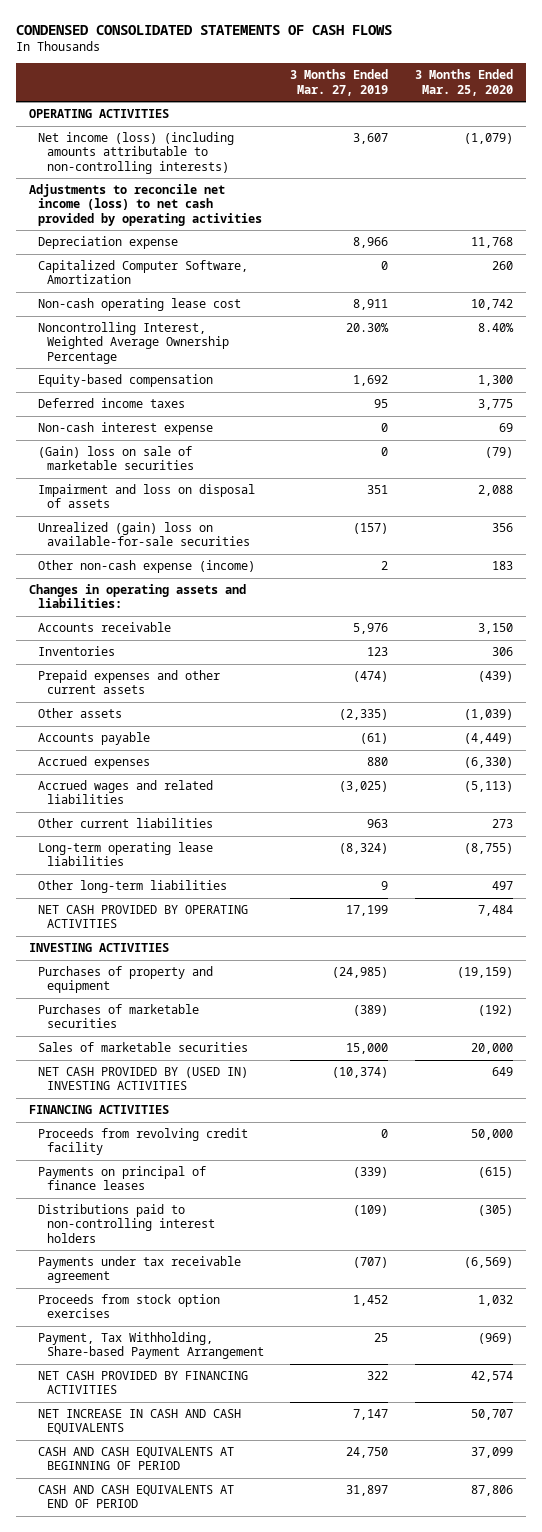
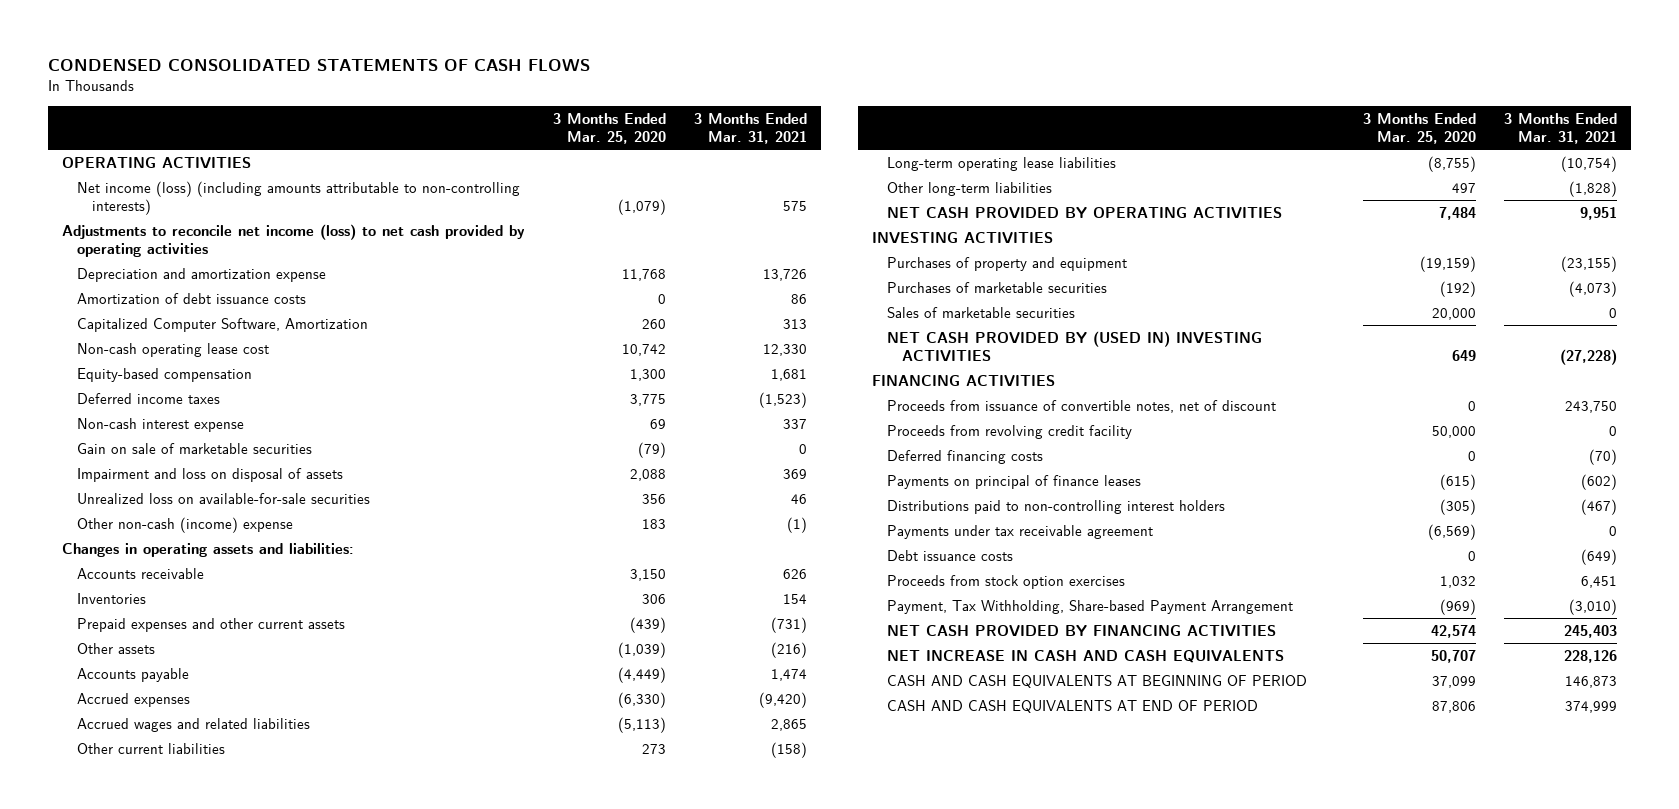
- | 3 Months Ended Mar. 27, 2019 | 3 Months Ended Mar. 25, 2020
+ | 3 Months Ended Mar. 25, 2020 | 3 Months Ended Mar. 31, 2021
- Depreciation expense | 8,966 | 11,768
+ Depreciation and amortization expense | 11,768 | 13,726
+ Amortization of debt issuance costs | 0 | 86
- Noncontrolling Interest, Weighted Average Ownership Percentage | 20.30% | 8.40%
- (Gain) loss on sale of marketable securities | 0 | (79)
+ Gain on sale of marketable securities | (79) | 0
- Unrealized (gain) loss on available-for-sale securities | (157) | 356
- Other non-cash expense (income) | 2 | 183
+ Unrealized loss on available-for-sale securities | 356 | 46
+ Other non-cash (income) expense | 183 | (1)
+ Proceeds from issuance of convertible notes, net of discount | 0 | 243,750
+ Deferred financing costs | 0 | (70)
+ Debt issuance costs | 0 | (649)

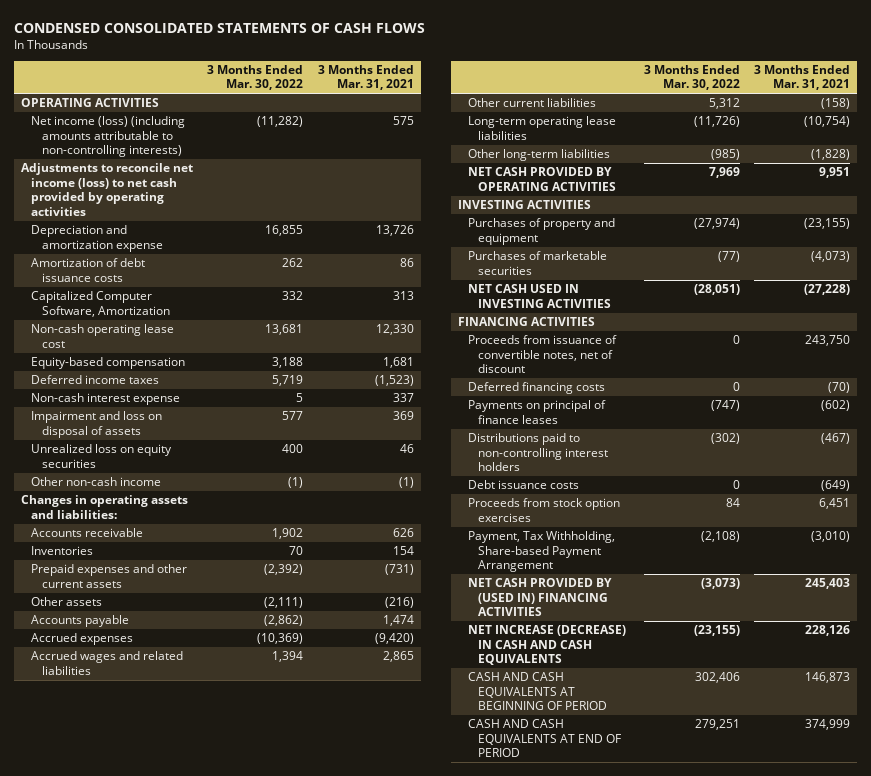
- | 3 Months Ended Mar. 25, 2020 | 3 Months Ended Mar. 31, 2021
+ | 3 Months Ended Mar. 30, 2022 | 3 Months Ended Mar. 31, 2021
- Gain on sale of marketable securities | (79) | 0
- Unrealized loss on available-for-sale securities | 356 | 46
- Other non-cash (income) expense | 183 | (1)
+ Unrealized loss on equity securities | 400 | 46
+ Other non-cash income | (1) | (1)
- Sales of marketable securities | 20,000 | 0
- NET CASH PROVIDED BY (USED IN) INVESTING ACTIVITIES | 649 | (27,228)
+ NET CASH USED IN INVESTING ACTIVITIES | (28,051) | (27,228)
- Proceeds from revolving credit facility | 50,000 | 0
- Payments under tax receivable agreement | (6,569) | 0
- NET CASH PROVIDED BY FINANCING ACTIVITIES | 42,574 | 245,403
- NET INCREASE IN CASH AND CASH EQUIVALENTS | 50,707 | 228,126
+ NET CASH PROVIDED BY (USED IN) FINANCING ACTIVITIES | (3,073) | 245,403
+ NET INCREASE (DECREASE) IN CASH AND CASH EQUIVALENTS | (23,155) | 228,126

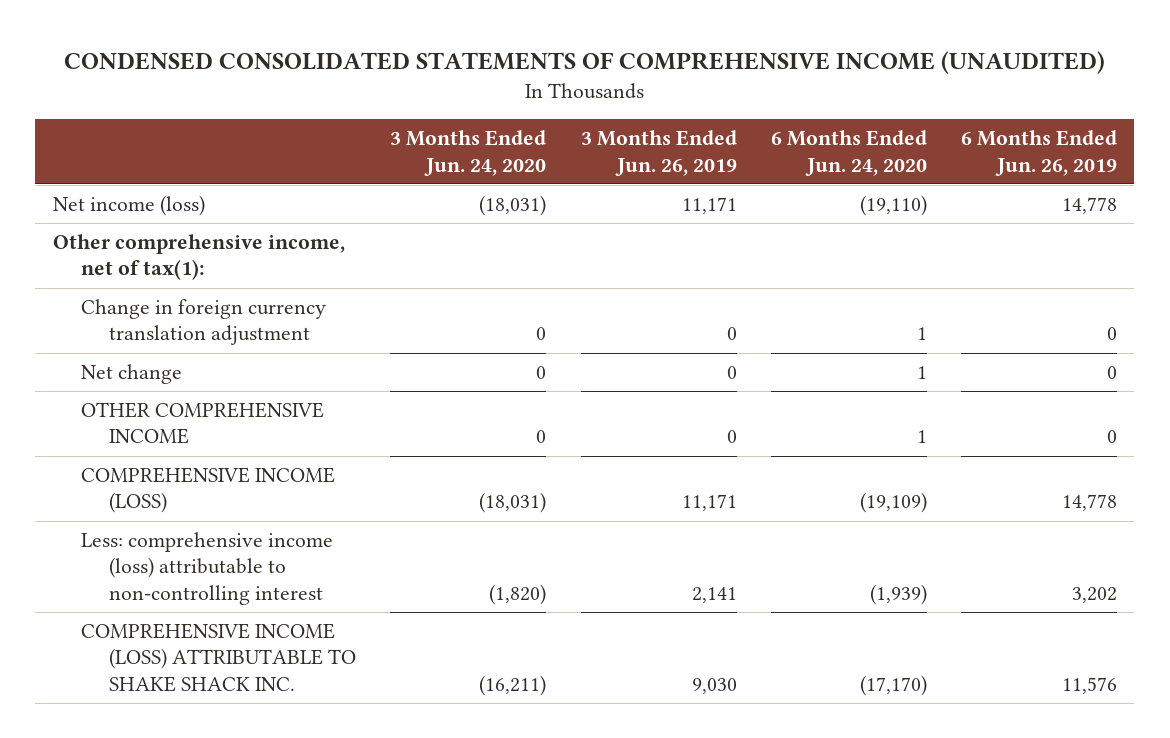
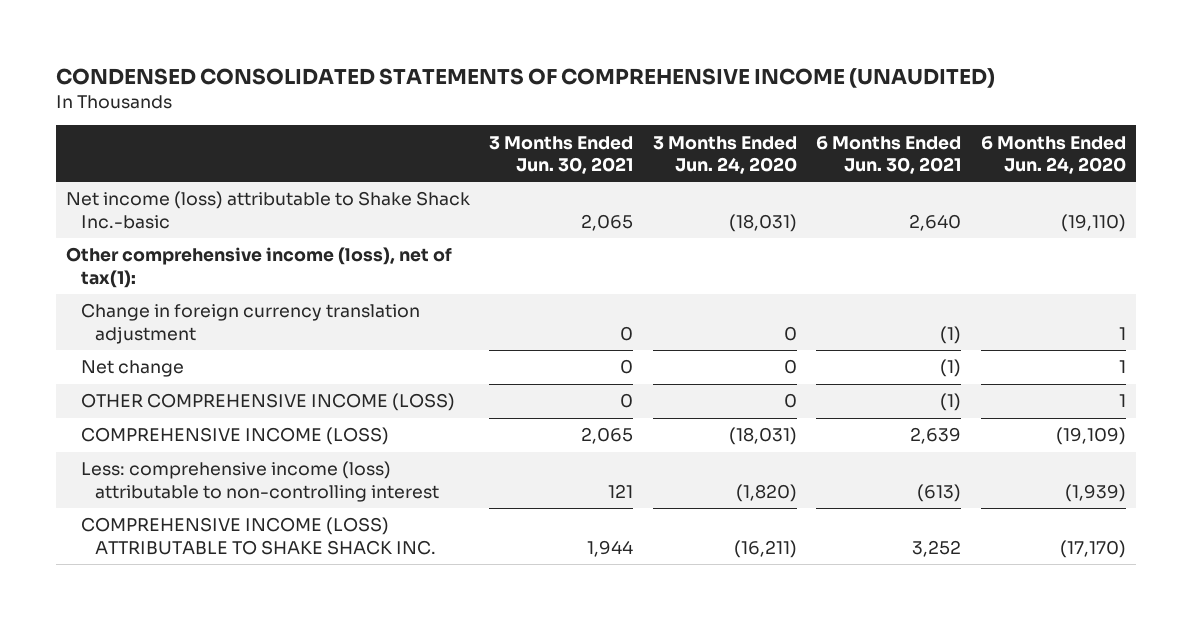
- | 3 Months Ended Jun. 24, 2020 | 3 Months Ended Jun. 26, 2019 | 6 Months Ended Jun. 24, 2020 | 6 Months Ended Jun. 26, 2019
+ | 3 Months Ended Jun. 30, 2021 | 3 Months Ended Jun. 24, 2020 | 6 Months Ended Jun. 30, 2021 | 6 Months Ended Jun. 24, 2020
- Net income (loss) | (18,031) | 11,171 | (19,110) | 14,778
- Other comprehensive income, net of tax(1):
+ Net income (loss) attributable to Shake Shack Inc.-basic | 2,065 | (18,031) | 2,640 | (19,110)
+ Other comprehensive income (loss), net of tax(1):
- OTHER COMPREHENSIVE INCOME | 0 | 0 | 1 | 0
+ OTHER COMPREHENSIVE INCOME (LOSS) | 0 | 0 | (1) | 1

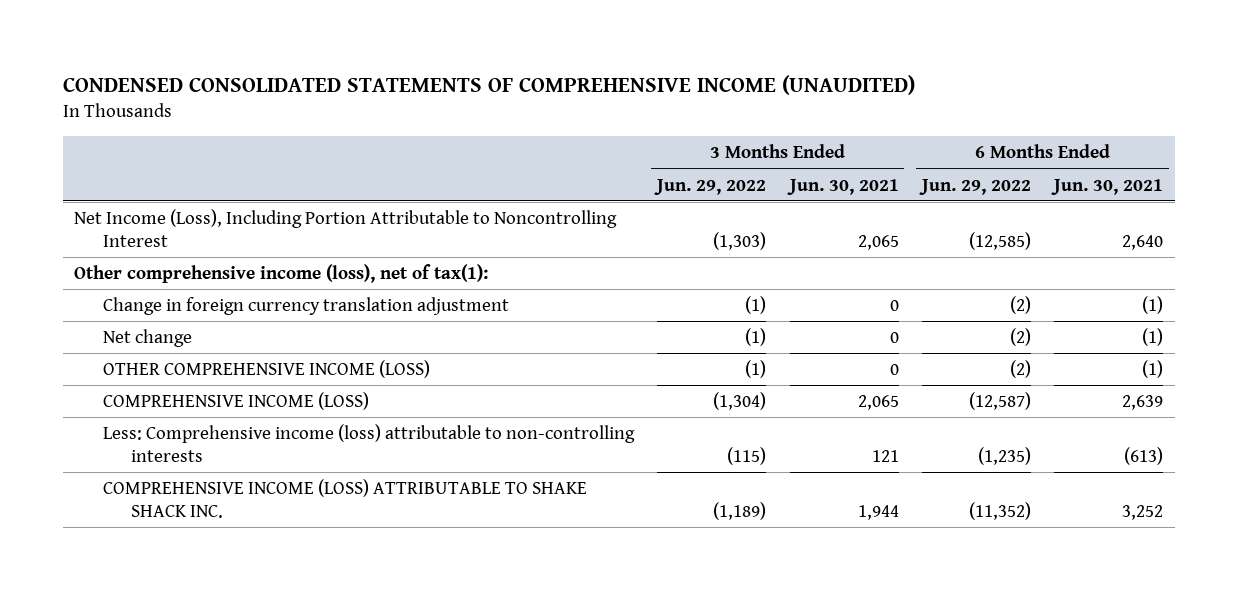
- | 3 Months Ended Jun. 30, 2021 | 3 Months Ended Jun. 24, 2020 | 6 Months Ended Jun. 30, 2021 | 6 Months Ended Jun. 24, 2020
+ | 3 Months Ended Jun. 29, 2022 | 3 Months Ended Jun. 30, 2021 | 6 Months Ended Jun. 29, 2022 | 6 Months Ended Jun. 30, 2021
- Net income (loss) attributable to Shake Shack Inc.-basic | 2,065 | (18,031) | 2,640 | (19,110)
+ Net Income (Loss), Including Portion Attributable to Noncontrolling Interest | (1,303) | 2,065 | (12,585) | 2,640
- Less: comprehensive income (loss) attributable to non-controlling interest | 121 | (1,820) | (613) | (1,939)
+ Less: Comprehensive income (loss) attributable to non-controlling interests | (115) | 121 | (1,235) | (613)

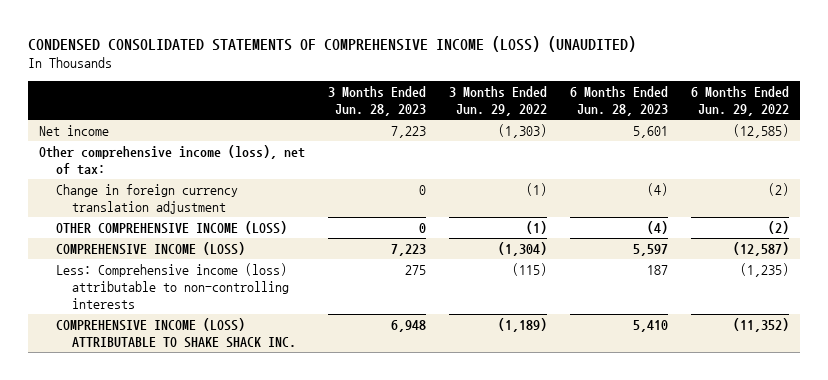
- CONDENSED CONSOLIDATED STATEMENTS OF COMPREHENSIVE INCOME (UNAUDITED)
+ CONDENSED CONSOLIDATED STATEMENTS OF COMPREHENSIVE INCOME (LOSS) (UNAUDITED)
- | 3 Months Ended Jun. 29, 2022 | 3 Months Ended Jun. 30, 2021 | 6 Months Ended Jun. 29, 2022 | 6 Months Ended Jun. 30, 2021
+ | 3 Months Ended Jun. 28, 2023 | 3 Months Ended Jun. 29, 2022 | 6 Months Ended Jun. 28, 2023 | 6 Months Ended Jun. 29, 2022
- Net Income (Loss), Including Portion Attributable to Noncontrolling Interest | (1,303) | 2,065 | (12,585) | 2,640
- Other comprehensive income (loss), net of tax(1):
+ Net income | 7,223 | (1,303) | 5,601 | (12,585)
+ Other comprehensive income (loss), net of tax:
- Net change | (1) | 0 | (2) | (1)

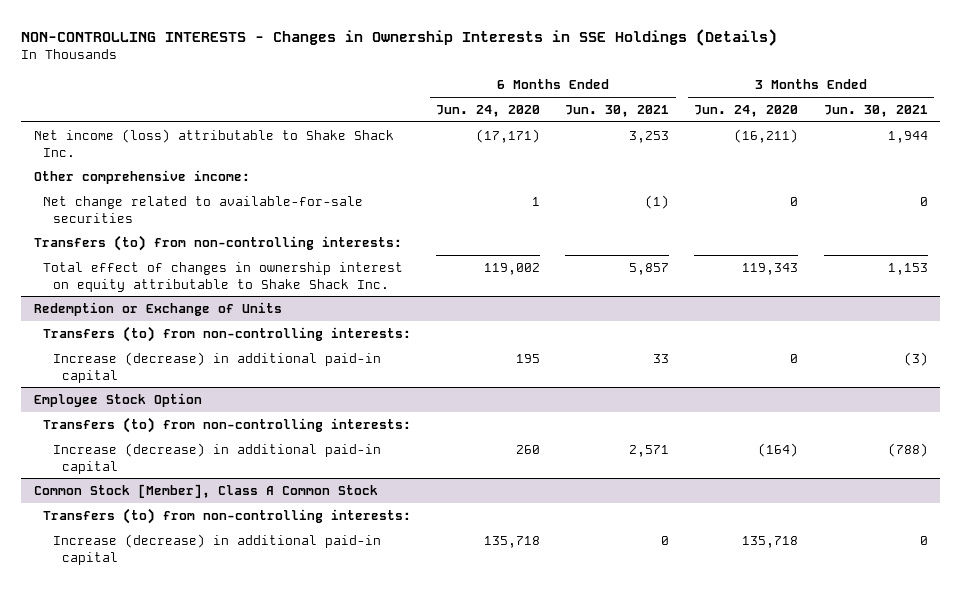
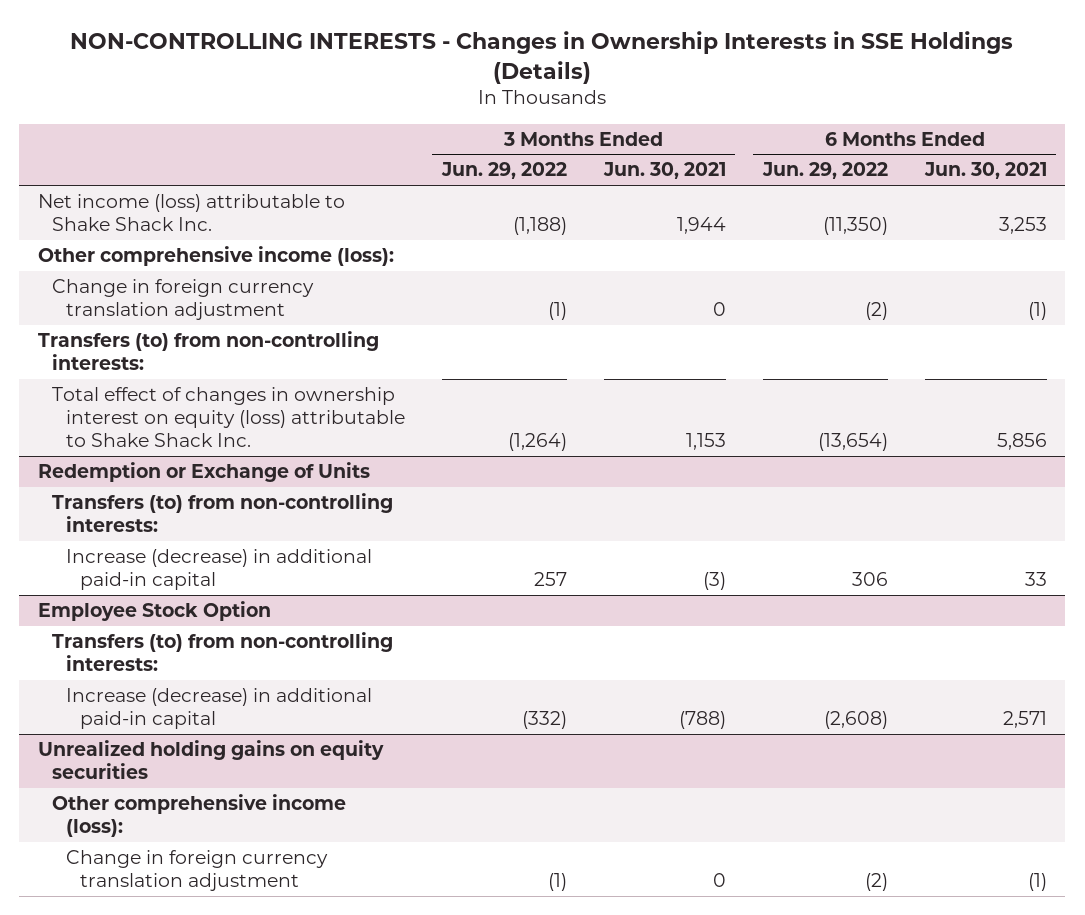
- | 6 Months Ended Jun. 24, 2020 | 6 Months Ended Jun. 30, 2021 | 3 Months Ended Jun. 24, 2020 | 3 Months Ended Jun. 30, 2021
+ | 3 Months Ended Jun. 29, 2022 | 3 Months Ended Jun. 30, 2021 | 6 Months Ended Jun. 29, 2022 | 6 Months Ended Jun. 30, 2021
- Other comprehensive income:
- Net change related to available-for-sale securities | 1 | (1) | 0 | 0
+ Other comprehensive income (loss):
+ Change in foreign currency translation adjustment | (1) | 0 | (2) | (1)
- Total effect of changes in ownership interest on equity attributable to Shake Shack Inc. | 119,002 | 5,857 | 119,343 | 1,153
+ Total effect of changes in ownership interest on equity (loss) attributable to Shake Shack Inc. | (1,264) | 1,153 | (13,654) | 5,856
- Common Stock [Member], Class A Common Stock
- Transfers (to) from non-controlling interests:
- Increase (decrease) in additional paid-in capital | 135,718 | 0 | 135,718 | 0
+ Unrealized holding gains on equity securities
+ Other comprehensive income (loss):
+ Change in foreign currency translation adjustment | (1) | 0 | (2) | (1)

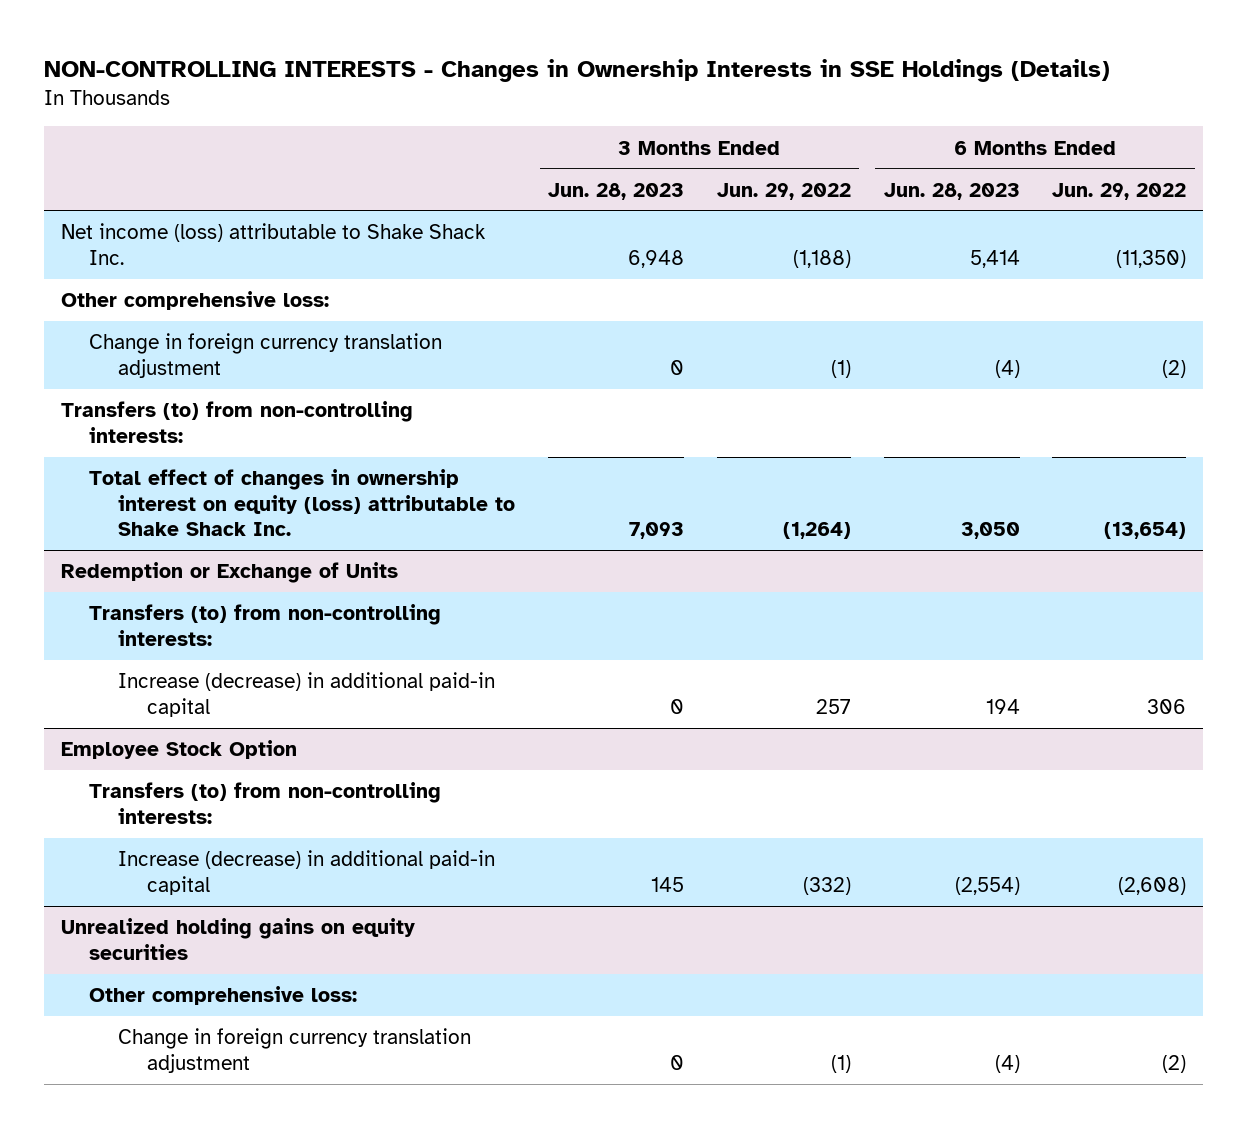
- | 3 Months Ended Jun. 29, 2022 | 3 Months Ended Jun. 30, 2021 | 6 Months Ended Jun. 29, 2022 | 6 Months Ended Jun. 30, 2021
+ | 3 Months Ended Jun. 28, 2023 | 3 Months Ended Jun. 29, 2022 | 6 Months Ended Jun. 28, 2023 | 6 Months Ended Jun. 29, 2022
- Other comprehensive income (loss):
+ Other comprehensive loss:
@ Unrealized holding gains on equity securities
- Other comprehensive income (loss):
+ Other comprehensive loss:

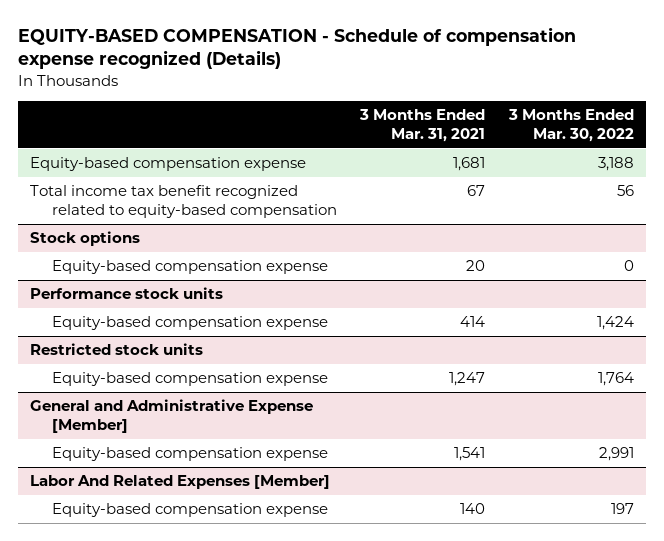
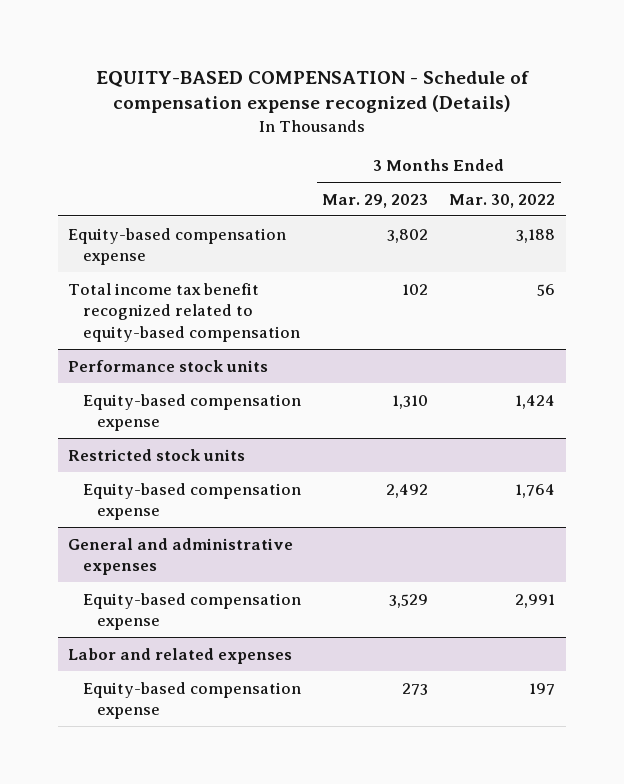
- | 3 Months Ended Mar. 31, 2021 | 3 Months Ended Mar. 30, 2022
+ | 3 Months Ended Mar. 29, 2023 | 3 Months Ended Mar. 30, 2022
- Stock options
- Equity-based compensation expense | 20 | 0
- General and Administrative Expense [Member]
+ General and administrative expenses
- Labor And Related Expenses [Member]
+ Labor and related expenses

